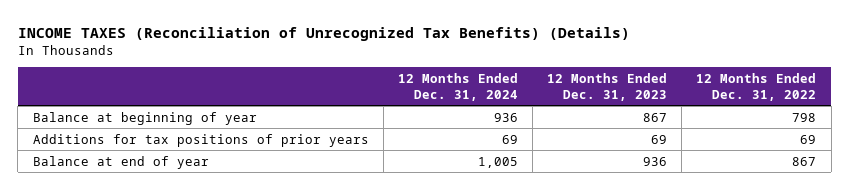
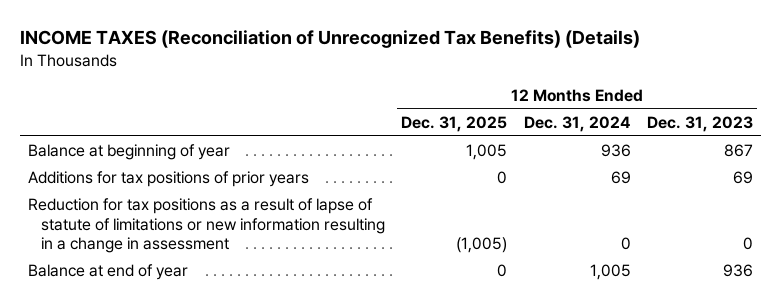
- | 12 Months Ended Dec. 31, 2024 | 12 Months Ended Dec. 31, 2023 | 12 Months Ended Dec. 31, 2022
+ | 12 Months Ended Dec. 31, 2025 | 12 Months Ended Dec. 31, 2024 | 12 Months Ended Dec. 31, 2023
+ Reduction for tax positions as a result of lapse of statute of limitations or new information resulting in a change in assessment | (1,005) | 0 | 0

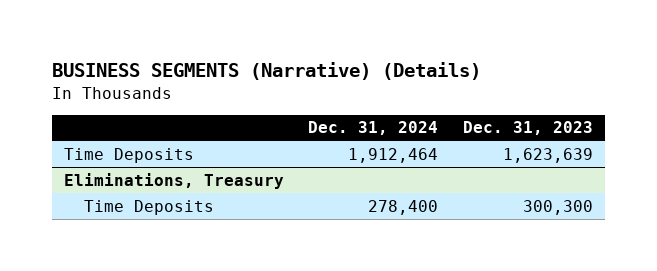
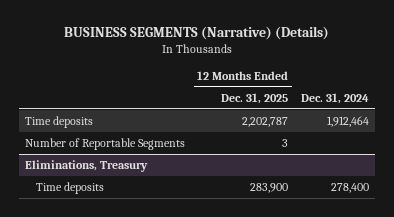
- | Dec. 31, 2024 | Dec. 31, 2023
+ | 12 Months Ended Dec. 31, 2025 | Dec. 31, 2024
- Time Deposits | 1,912,464 | 1,623,639
+ Time deposits | 2,202,787 | 1,912,464
+ Number of Reportable Segments | 3 |
@ Eliminations, Treasury
- Time Deposits | 278,400 | 300,300
+ Time deposits | 283,900 | 278,400

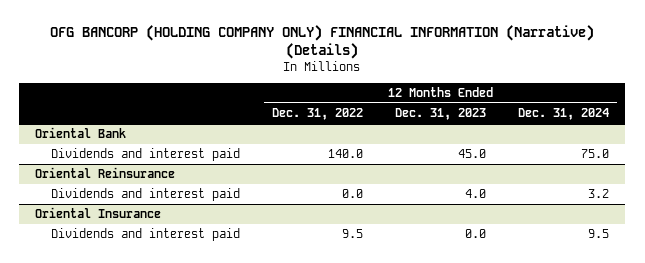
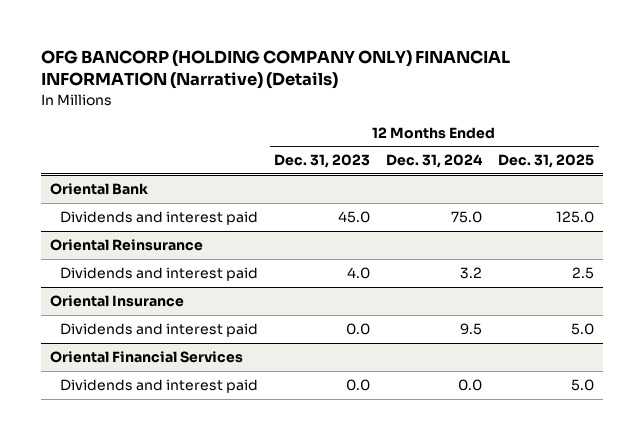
- | 12 Months Ended Dec. 31, 2022 | 12 Months Ended Dec. 31, 2023 | 12 Months Ended Dec. 31, 2024
+ | 12 Months Ended Dec. 31, 2023 | 12 Months Ended Dec. 31, 2024 | 12 Months Ended Dec. 31, 2025
+ Oriental Financial Services
+ Dividends and interest paid | 0.0 | 0.0 | 5.0

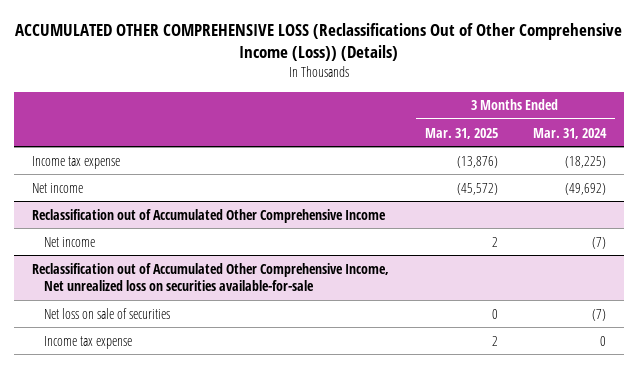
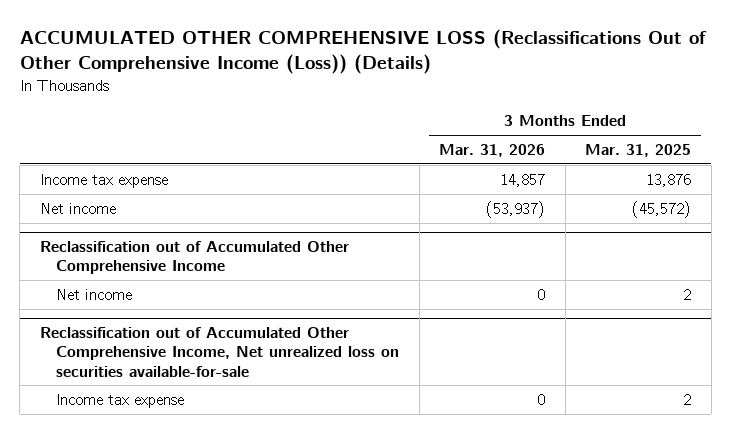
- | 3 Months Ended Mar. 31, 2025 | 3 Months Ended Mar. 31, 2024
+ | 3 Months Ended Mar. 31, 2026 | 3 Months Ended Mar. 31, 2025
- Income tax expense | (13,876) | (18,225)
+ Income tax expense | 14,857 | 13,876
@ Reclassification out of Accumulated Other Comprehensive Income, Net unrealized loss on securities available-for-sale
- Net loss on sale of securities | 0 | (7)

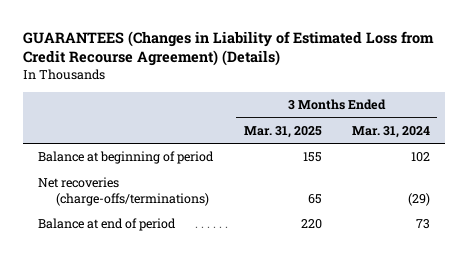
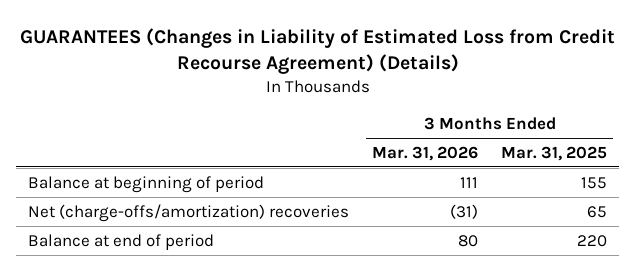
- | 3 Months Ended Mar. 31, 2025 | 3 Months Ended Mar. 31, 2024
+ | 3 Months Ended Mar. 31, 2026 | 3 Months Ended Mar. 31, 2025
- Net recoveries (charge-offs/terminations) | 65 | (29)
+ Net (charge-offs/amortization) recoveries | (31) | 65

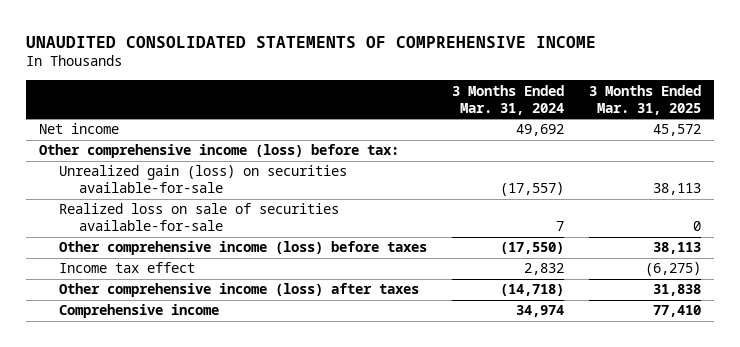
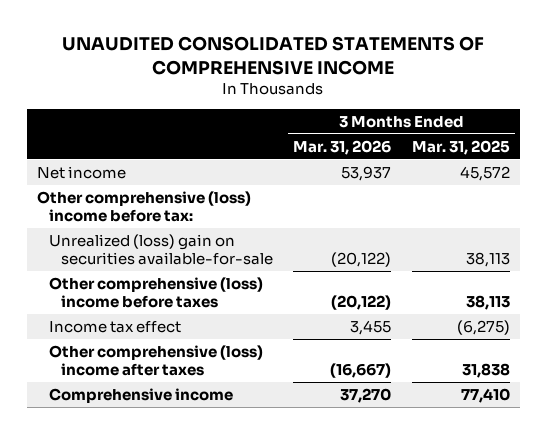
- | 3 Months Ended Mar. 31, 2024 | 3 Months Ended Mar. 31, 2025
+ | 3 Months Ended Mar. 31, 2026 | 3 Months Ended Mar. 31, 2025
- Other comprehensive income (loss) before tax:
- Unrealized gain (loss) on securities available-for-sale | (17,557) | 38,113
- Realized loss on sale of securities available-for-sale | 7 | 0
- Other comprehensive income (loss) before taxes | (17,550) | 38,113
+ Other comprehensive (loss) income before tax:
+ Unrealized (loss) gain on securities available-for-sale | (20,122) | 38,113
+ Other comprehensive (loss) income before taxes | (20,122) | 38,113
- Other comprehensive income (loss) after taxes | (14,718) | 31,838
+ Other comprehensive (loss) income after taxes | (16,667) | 31,838

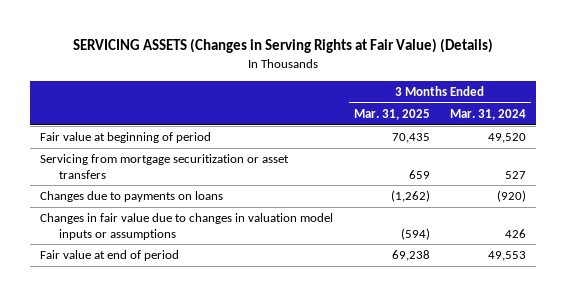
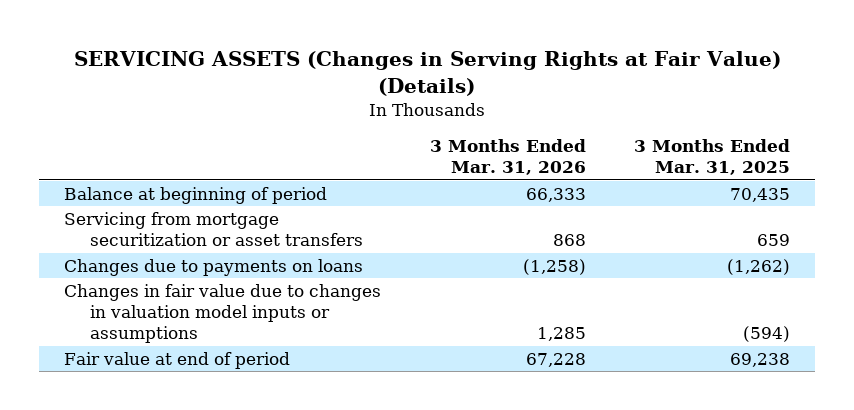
- | 3 Months Ended Mar. 31, 2025 | 3 Months Ended Mar. 31, 2024
+ | 3 Months Ended Mar. 31, 2026 | 3 Months Ended Mar. 31, 2025
- Fair value at beginning of period | 70,435 | 49,520
+ Balance at beginning of period | 66,333 | 70,435

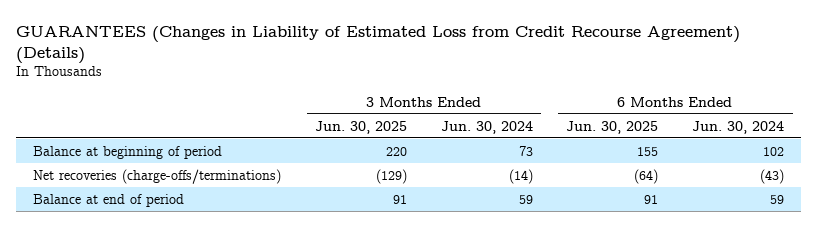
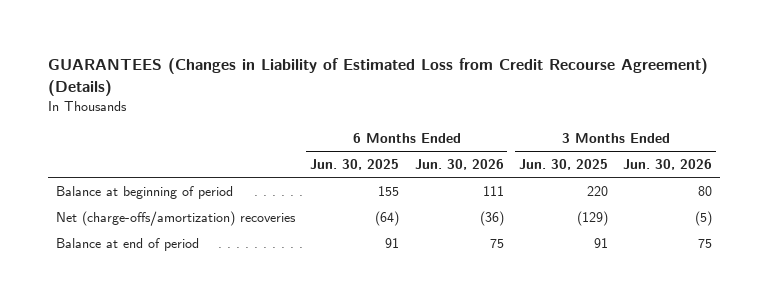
- | 3 Months Ended Jun. 30, 2025 | 3 Months Ended Jun. 30, 2024 | 6 Months Ended Jun. 30, 2025 | 6 Months Ended Jun. 30, 2024
+ | 6 Months Ended Jun. 30, 2025 | 6 Months Ended Jun. 30, 2026 | 3 Months Ended Jun. 30, 2025 | 3 Months Ended Jun. 30, 2026
- Net recoveries (charge-offs/terminations) | (129) | (14) | (64) | (43)
+ Net (charge-offs/amortization) recoveries | (64) | (36) | (129) | (5)

